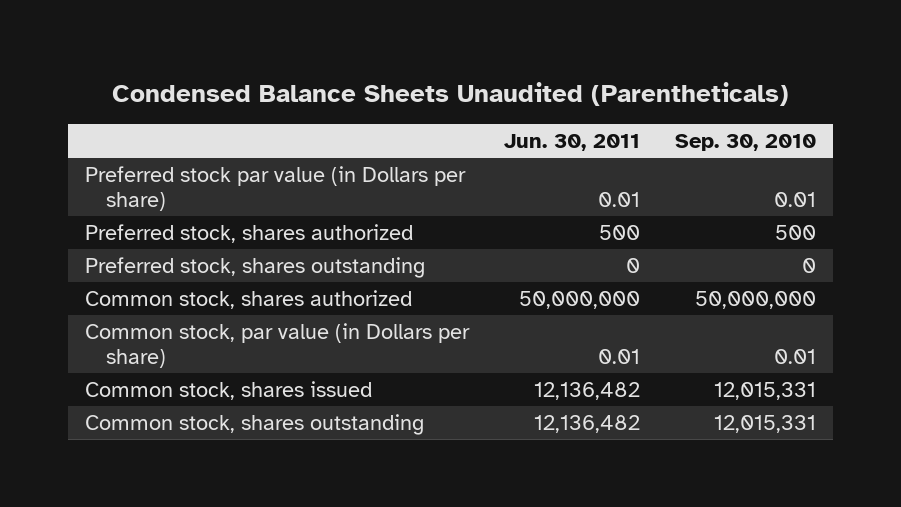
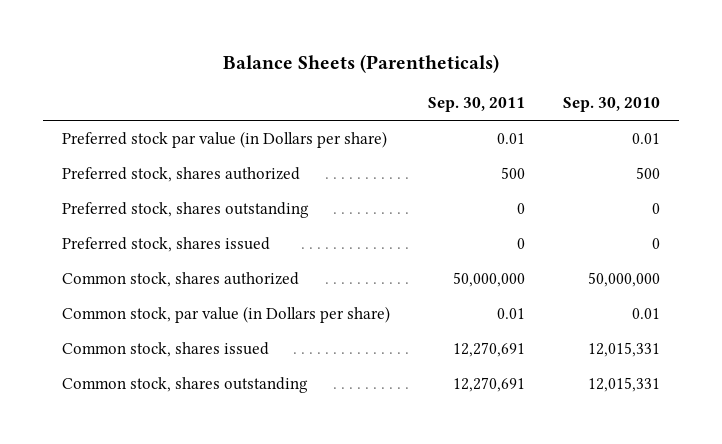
- Condensed Balance Sheets Unaudited (Parentheticals)
+ Balance Sheets (Parentheticals)
- | Jun. 30, 2011 | Sep. 30, 2010
+ | Sep. 30, 2011 | Sep. 30, 2010
+ Preferred stock, shares issued | 0 | 0

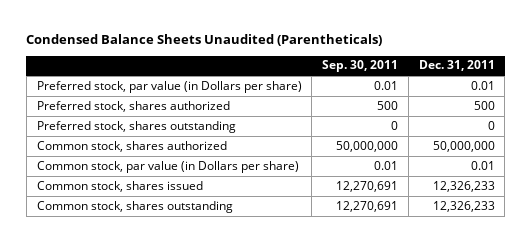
- Balance Sheets (Parentheticals)
+ Condensed Balance Sheets Unaudited (Parentheticals)
- | Sep. 30, 2011 | Sep. 30, 2010
+ | Sep. 30, 2011 | Dec. 31, 2011
- Preferred stock par value (in Dollars per share) | 0.01 | 0.01
+ Preferred stock, par value (in Dollars per share) | 0.01 | 0.01
- Preferred stock, shares issued | 0 | 0

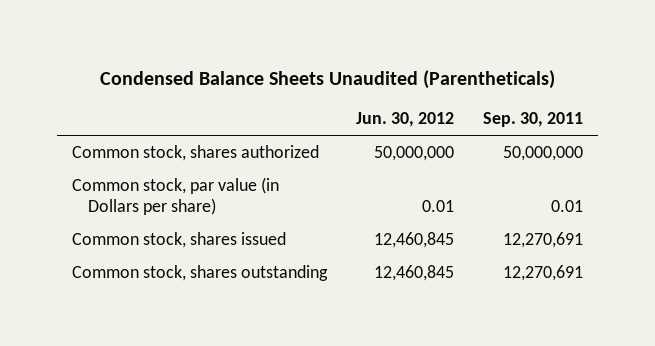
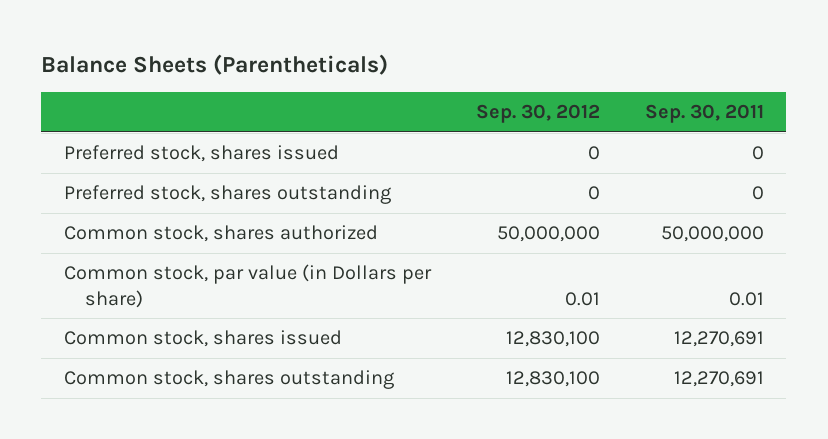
- Condensed Balance Sheets Unaudited (Parentheticals)
+ Balance Sheets (Parentheticals)
- | Jun. 30, 2012 | Sep. 30, 2011
+ | Sep. 30, 2012 | Sep. 30, 2011
+ Preferred stock, shares issued | 0 | 0
+ Preferred stock, shares outstanding | 0 | 0

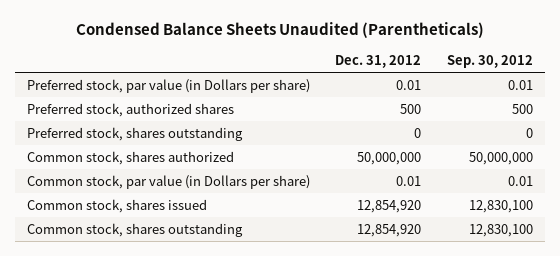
- Balance Sheets (Parentheticals)
+ Condensed Balance Sheets Unaudited (Parentheticals)
- | Sep. 30, 2012 | Sep. 30, 2011
+ | Dec. 31, 2012 | Sep. 30, 2012
- Preferred stock, shares issued | 0 | 0
+ Preferred stock, par value (in Dollars per share) | 0.01 | 0.01
+ Preferred stock, authorized shares | 500 | 500

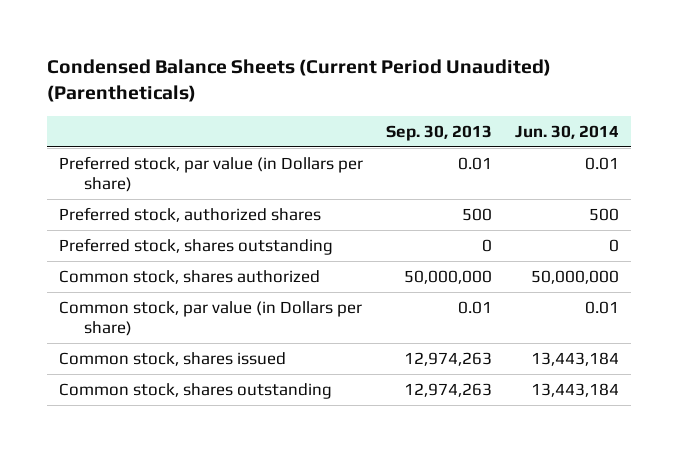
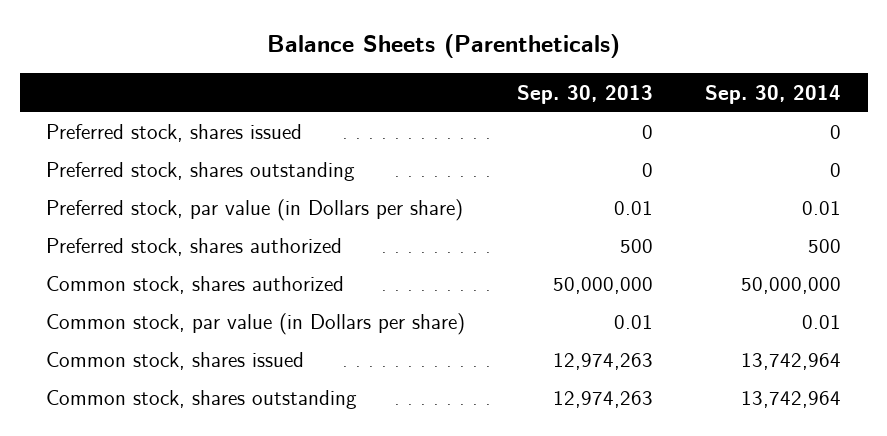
- Condensed Balance Sheets (Current Period Unaudited) (Parentheticals)
+ Balance Sheets (Parentheticals)
- | Sep. 30, 2013 | Jun. 30, 2014
+ | Sep. 30, 2013 | Sep. 30, 2014
- Preferred stock, authorized shares | 500 | 500
+ Preferred stock, shares issued | 0 | 0
moved down: Preferred stock, par value (in Dollars per share) | 0.01 | 0.01
+ Preferred stock, shares authorized | 500 | 500

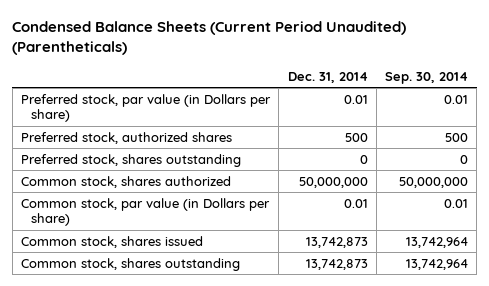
- Balance Sheets (Parentheticals)
+ Condensed Balance Sheets (Current Period Unaudited) (Parentheticals)
- | Sep. 30, 2013 | Sep. 30, 2014
+ | Dec. 31, 2014 | Sep. 30, 2014
- Preferred stock, shares issued | 0 | 0
- Preferred stock, shares authorized | 500 | 500
+ Preferred stock, authorized shares | 500 | 500
moved down: Preferred stock, shares outstanding | 0 | 0

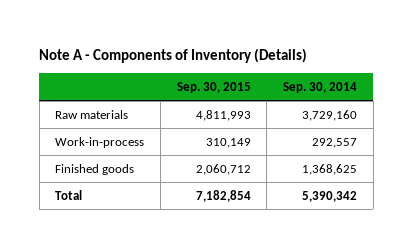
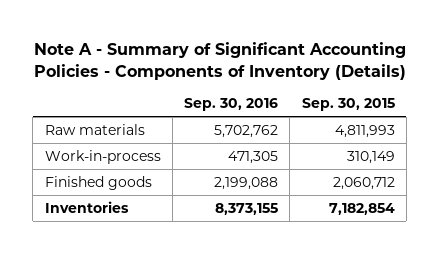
- Note A - Components of Inventory (Details)
+ Note A - Summary of Significant Accounting Policies - Components of Inventory (Details)
- | Sep. 30, 2015 | Sep. 30, 2014
+ | Sep. 30, 2016 | Sep. 30, 2015
- Total | 7,182,854 | 5,390,342
+ Inventories | 8,373,155 | 7,182,854

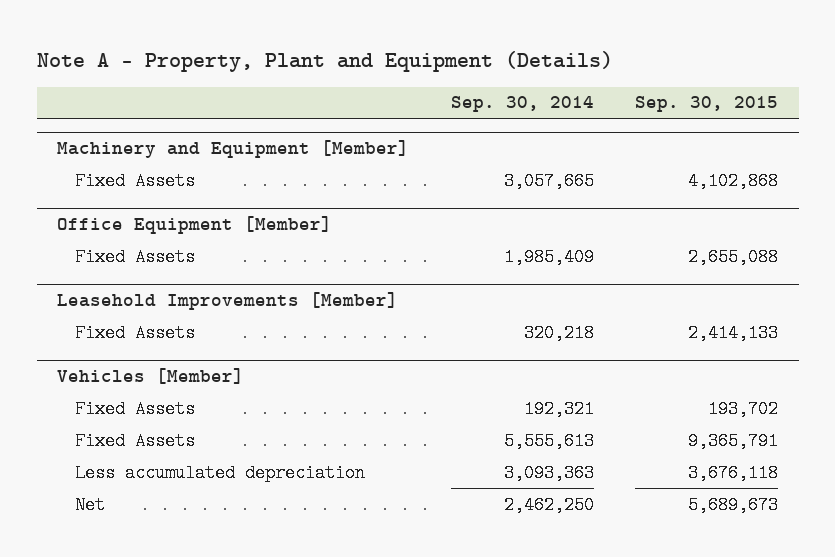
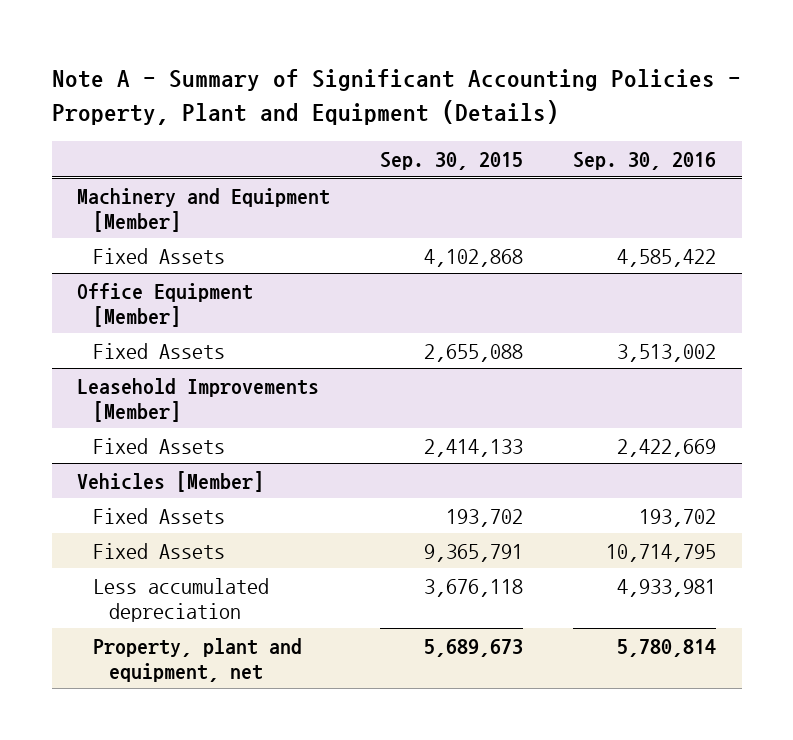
- Note A - Property, Plant and Equipment (Details)
+ Note A - Summary of Significant Accounting Policies - Property, Plant and Equipment (Details)
- | Sep. 30, 2014 | Sep. 30, 2015
+ | Sep. 30, 2015 | Sep. 30, 2016
@ Vehicles [Member]
- Net | 2,462,250 | 5,689,673
+ Property, plant and equipment, net | 5,689,673 | 5,780,814

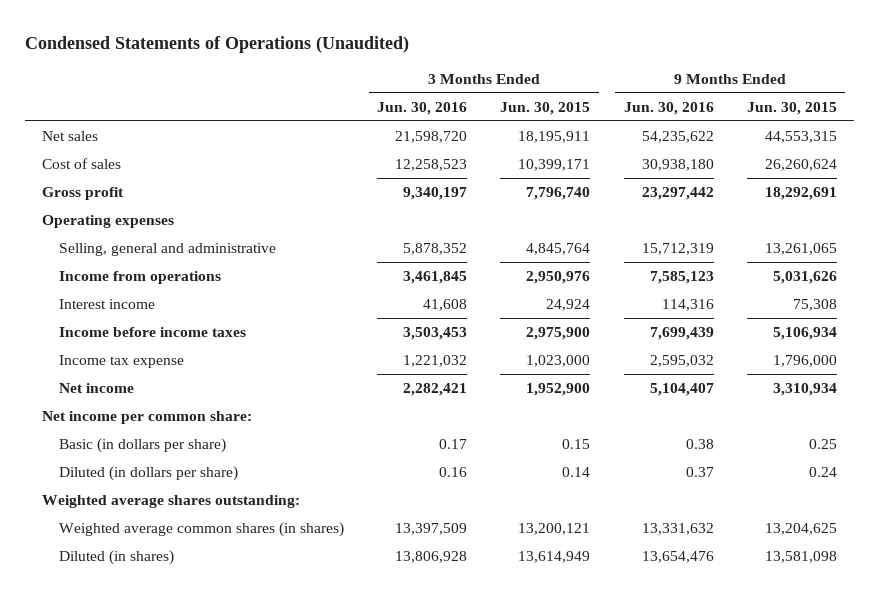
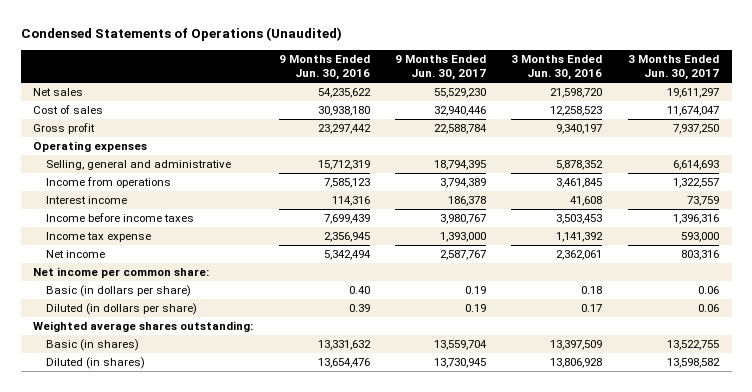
- | 3 Months Ended Jun. 30, 2016 | 3 Months Ended Jun. 30, 2015 | 9 Months Ended Jun. 30, 2016 | 9 Months Ended Jun. 30, 2015
+ | 9 Months Ended Jun. 30, 2016 | 9 Months Ended Jun. 30, 2017 | 3 Months Ended Jun. 30, 2016 | 3 Months Ended Jun. 30, 2017
- Income tax expense | 1,221,032 | 1,023,000 | 2,595,032 | 1,796,000
- Net income | 2,282,421 | 1,952,900 | 5,104,407 | 3,310,934
+ Income tax expense | 2,356,945 | 1,393,000 | 1,141,392 | 593,000
+ Net income | 5,342,494 | 2,587,767 | 2,362,061 | 803,316
- Basic (in dollars per share) | 0.17 | 0.15 | 0.38 | 0.25
- Diluted (in dollars per share) | 0.16 | 0.14 | 0.37 | 0.24
+ Basic (in dollars per share) | 0.40 | 0.19 | 0.18 | 0.06
+ Diluted (in dollars per share) | 0.39 | 0.19 | 0.17 | 0.06
- Weighted average common shares (in shares) | 13,397,509 | 13,200,121 | 13,331,632 | 13,204,625
+ Basic (in shares) | 13,331,632 | 13,559,704 | 13,397,509 | 13,522,755

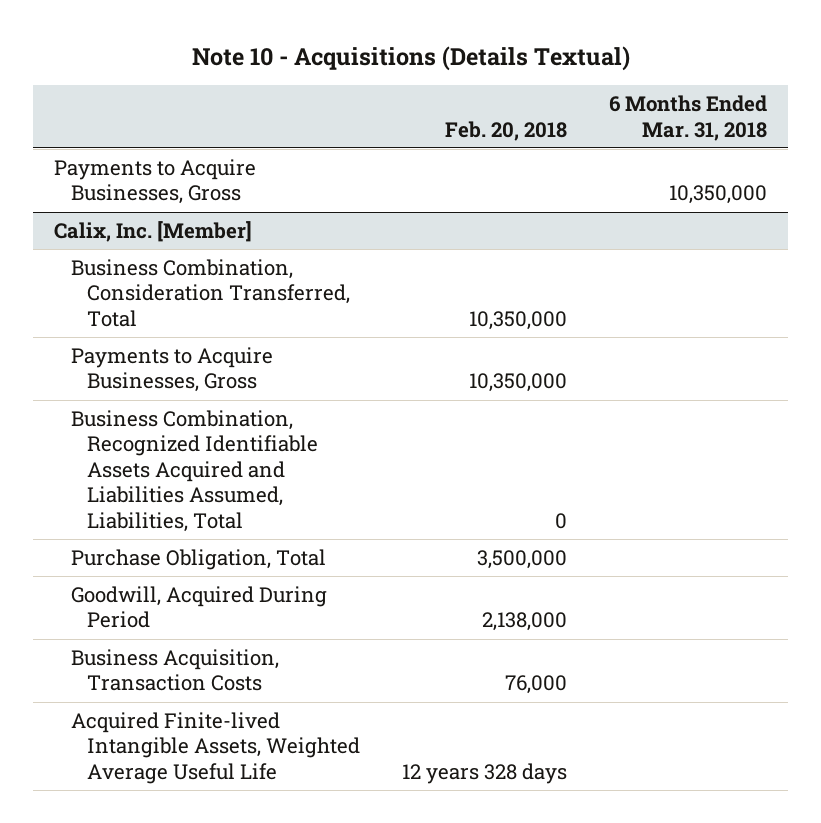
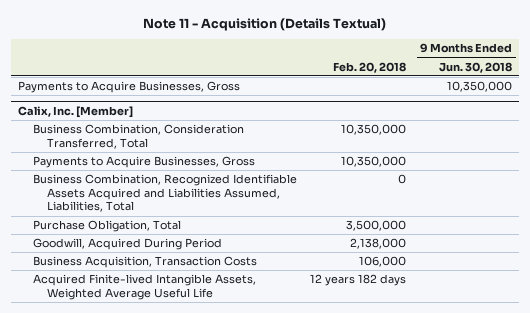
- Note 10 - Acquisitions (Details Textual)
+ Note 11 - Acquisition (Details Textual)
- | Feb. 20, 2018 | 6 Months Ended Mar. 31, 2018
+ | Feb. 20, 2018 | 9 Months Ended Jun. 30, 2018
@ Calix, Inc. [Member]
- Business Acquisition, Transaction Costs | 76,000 |
- Acquired Finite-lived Intangible Assets, Weighted Average Useful Life | 12 years 328 days |
+ Business Acquisition, Transaction Costs | 106,000 |
+ Acquired Finite-lived Intangible Assets, Weighted Average Useful Life | 12 years 182 days |

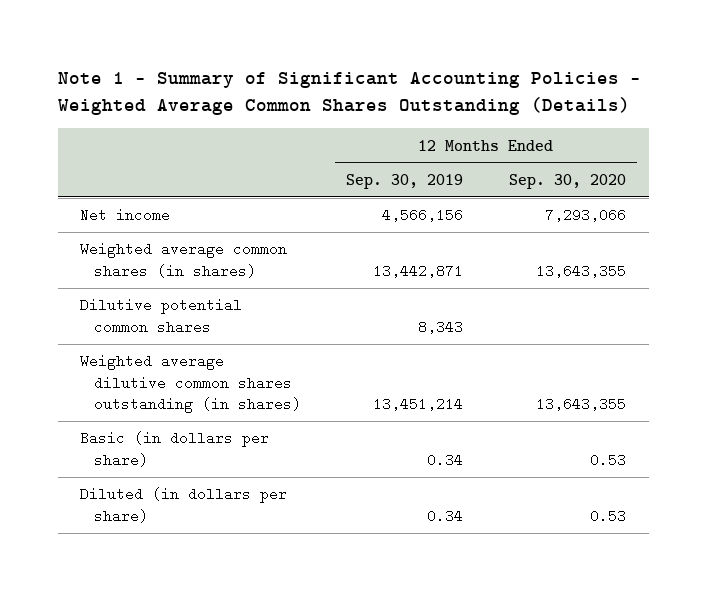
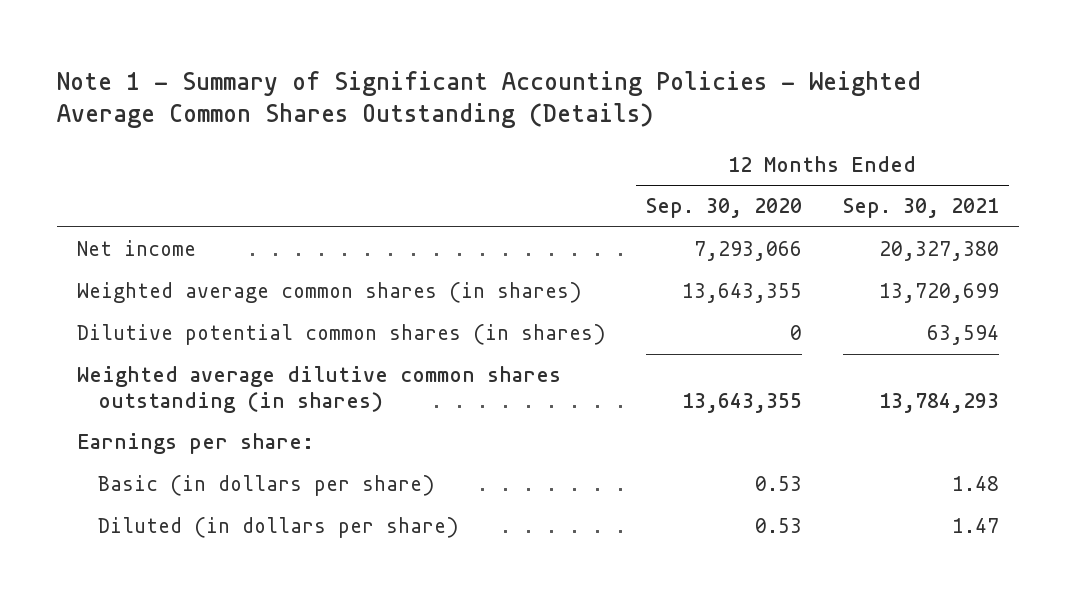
- | 12 Months Ended Sep. 30, 2019 | 12 Months Ended Sep. 30, 2020
+ | 12 Months Ended Sep. 30, 2020 | 12 Months Ended Sep. 30, 2021
- Dilutive potential common shares | 8,343 |
+ Dilutive potential common shares (in shares) | 0 | 63,594
+ Earnings per share:

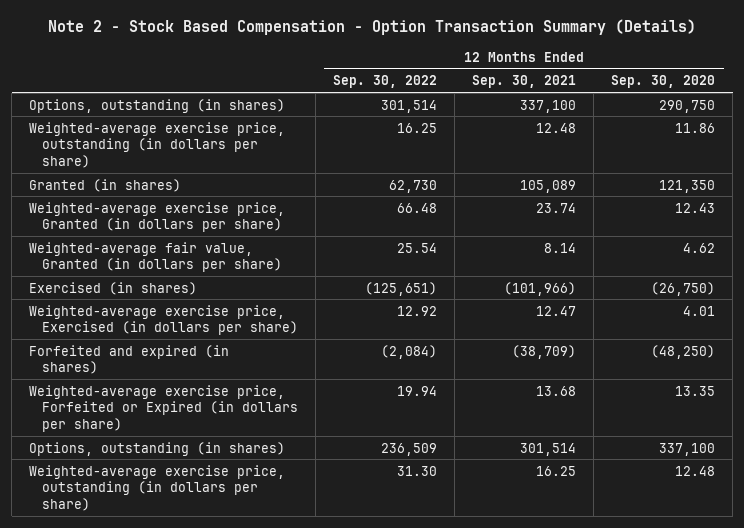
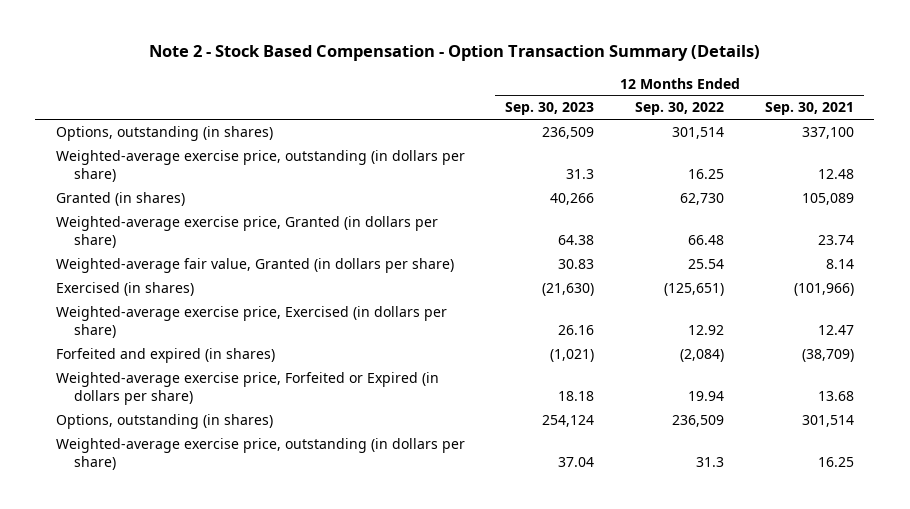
- | 12 Months Ended Sep. 30, 2022 | 12 Months Ended Sep. 30, 2021 | 12 Months Ended Sep. 30, 2020
+ | 12 Months Ended Sep. 30, 2023 | 12 Months Ended Sep. 30, 2022 | 12 Months Ended Sep. 30, 2021
- Weighted-average exercise price, outstanding (in dollars per share) | 31.30 | 16.25 | 12.48
+ Weighted-average exercise price, outstanding (in dollars per share) | 37.04 | 31.3 | 16.25

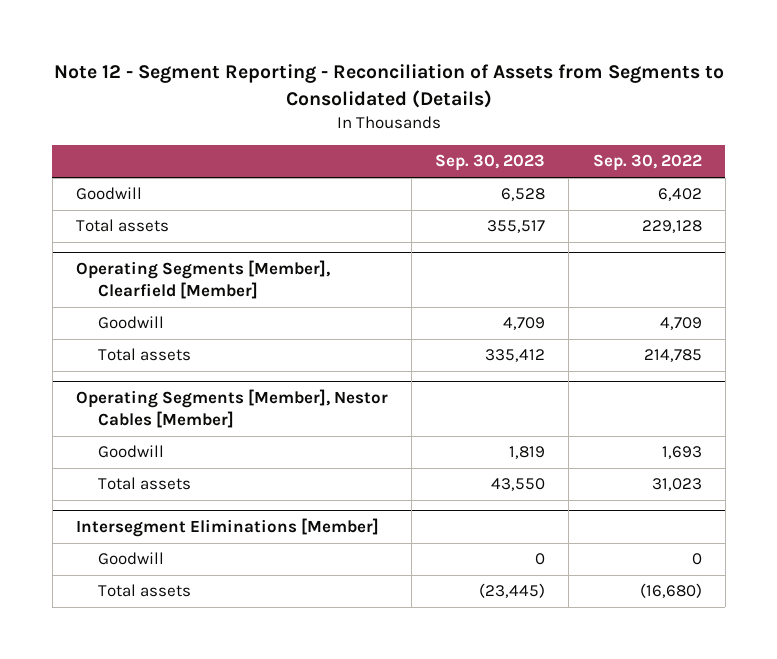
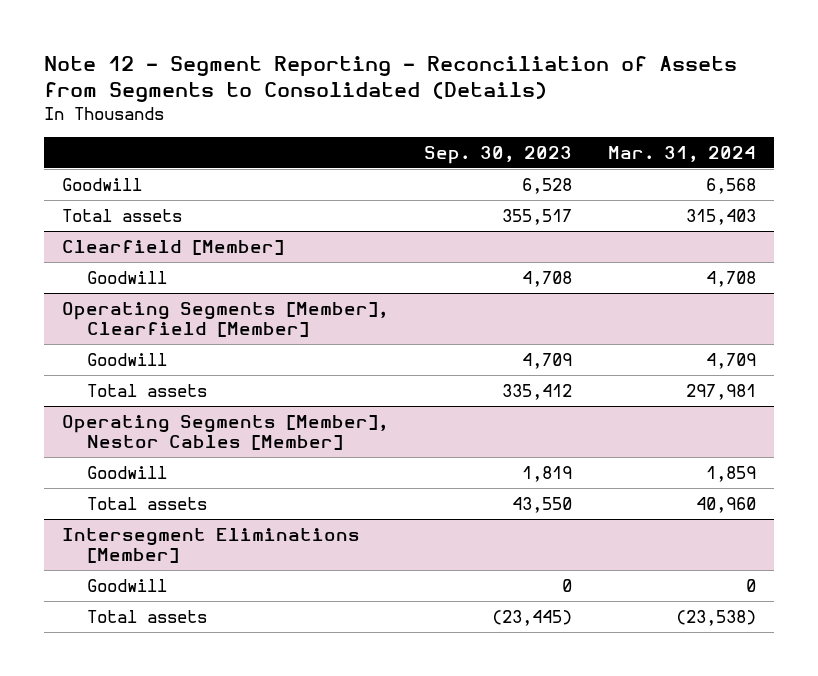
- | Sep. 30, 2023 | Sep. 30, 2022
+ | Sep. 30, 2023 | Mar. 31, 2024
+ Clearfield [Member]
+ Goodwill | 4,708 | 4,708

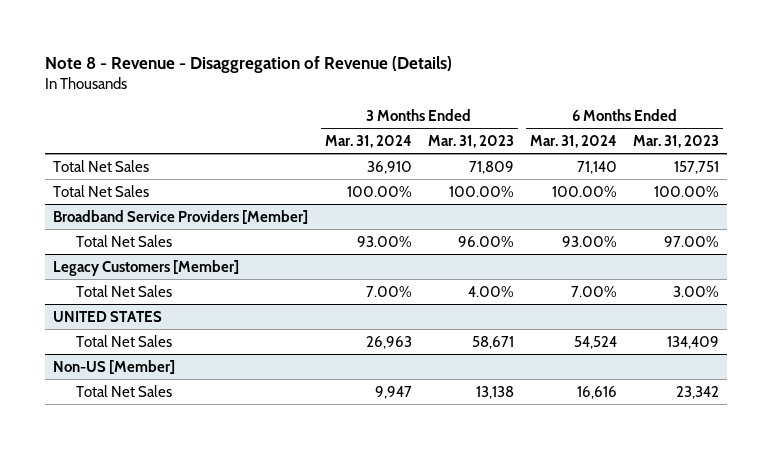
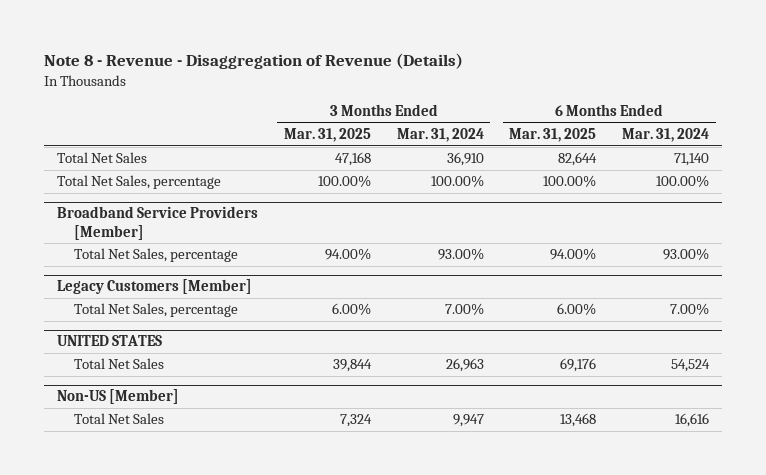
- | 3 Months Ended Mar. 31, 2024 | 3 Months Ended Mar. 31, 2023 | 6 Months Ended Mar. 31, 2024 | 6 Months Ended Mar. 31, 2023
+ | 3 Months Ended Mar. 31, 2025 | 3 Months Ended Mar. 31, 2024 | 6 Months Ended Mar. 31, 2025 | 6 Months Ended Mar. 31, 2024
- Total Net Sales | 100.00% | 100.00% | 100.00% | 100.00%
+ Total Net Sales, percentage | 100.00% | 100.00% | 100.00% | 100.00%
@ Broadband Service Providers [Member]
- Total Net Sales | 93.00% | 96.00% | 93.00% | 97.00%
+ Total Net Sales, percentage | 94.00% | 93.00% | 94.00% | 93.00%
@ Legacy Customers [Member]
- Total Net Sales | 7.00% | 4.00% | 7.00% | 3.00%
+ Total Net Sales, percentage | 6.00% | 7.00% | 6.00% | 7.00%

